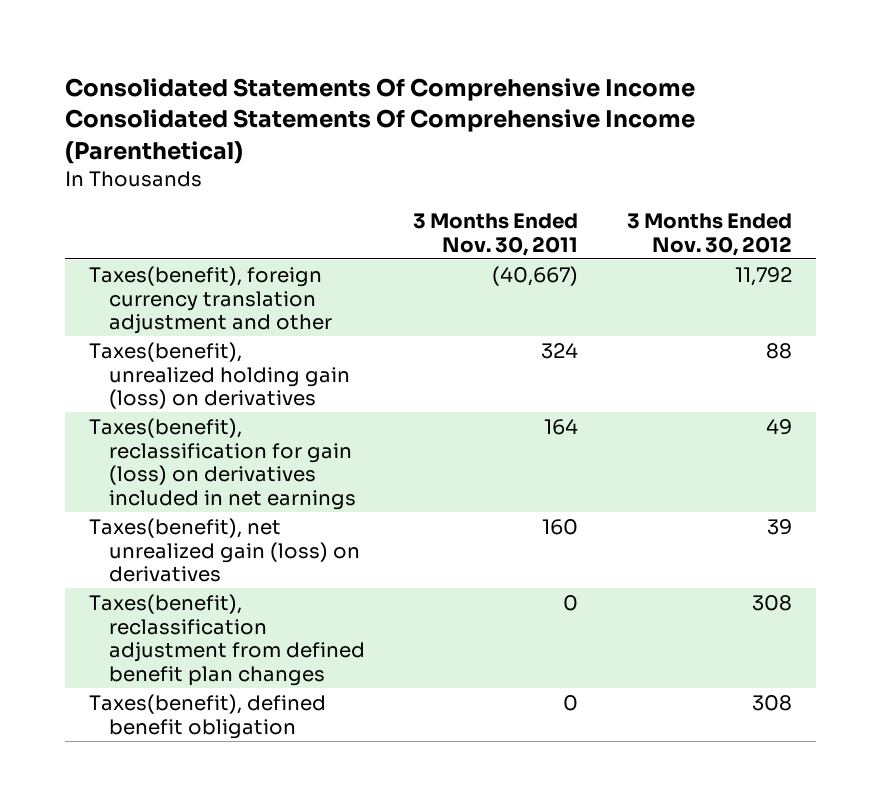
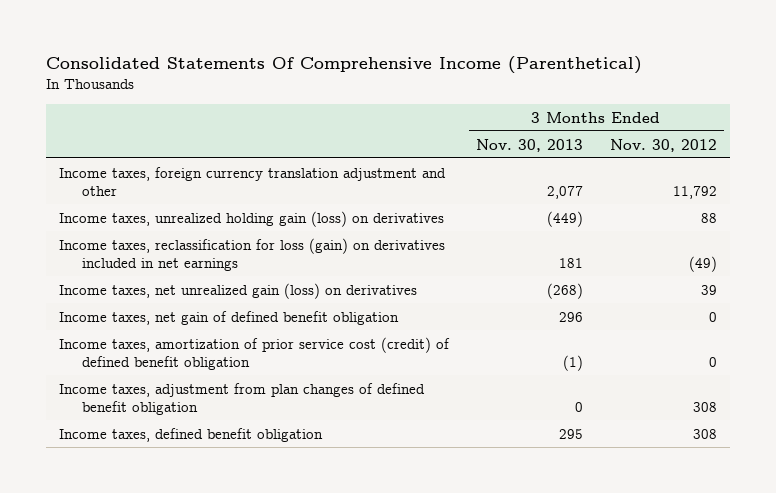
- Consolidated Statements Of Comprehensive Income Consolidated Statements Of Comprehensive Income (Parenthetical)
+ Consolidated Statements Of Comprehensive Income (Parenthetical)
- | 3 Months Ended Nov. 30, 2011 | 3 Months Ended Nov. 30, 2012
+ | 3 Months Ended Nov. 30, 2013 | 3 Months Ended Nov. 30, 2012
- Taxes(benefit), foreign currency translation adjustment and other | (40,667) | 11,792
- Taxes(benefit), unrealized holding gain (loss) on derivatives | 324 | 88
- Taxes(benefit), reclassification for gain (loss) on derivatives included in net earnings | 164 | 49
- Taxes(benefit), net unrealized gain (loss) on derivatives | 160 | 39
- Taxes(benefit), reclassification adjustment from defined benefit plan changes | 0 | 308
- Taxes(benefit), defined benefit obligation | 0 | 308
+ Income taxes, foreign currency translation adjustment and other | 2,077 | 11,792
+ Income taxes, unrealized holding gain (loss) on derivatives | (449) | 88
+ Income taxes, reclassification for loss (gain) on derivatives included in net earnings | 181 | (49)
+ Income taxes, net unrealized gain (loss) on derivatives | (268) | 39
+ Income taxes, net gain of defined benefit obligation | 296 | 0
+ Income taxes, amortization of prior service cost (credit) of defined benefit obligation | (1) | 0
+ Income taxes, adjustment from plan changes of defined benefit obligation | 0 | 308
+ Income taxes, defined benefit obligation | 295 | 308

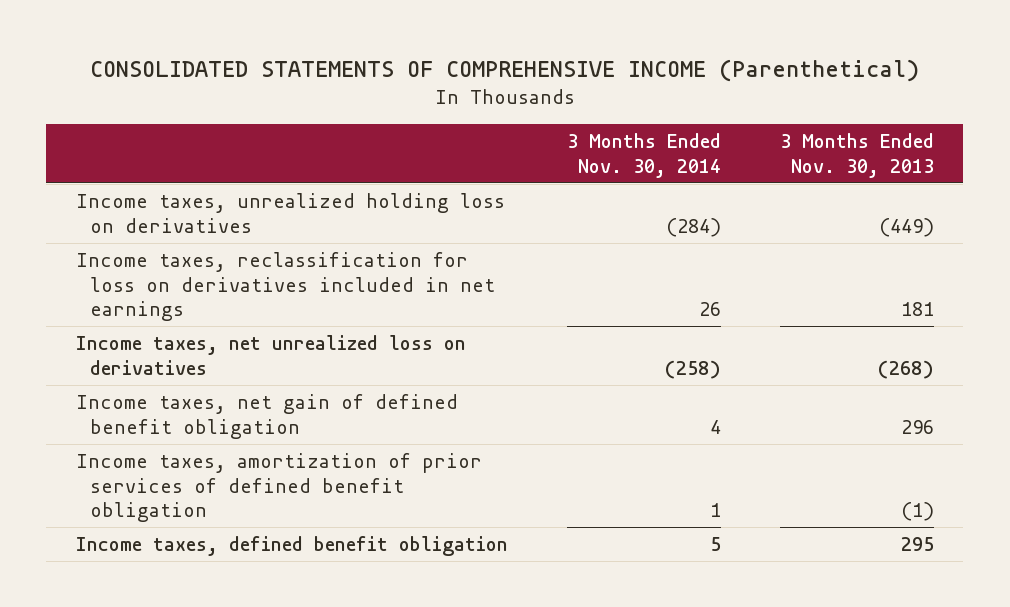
- Consolidated Statements Of Comprehensive Income (Parenthetical)
+ CONSOLIDATED STATEMENTS OF COMPREHENSIVE INCOME (Parenthetical)
- | 3 Months Ended Nov. 30, 2013 | 3 Months Ended Nov. 30, 2012
+ | 3 Months Ended Nov. 30, 2014 | 3 Months Ended Nov. 30, 2013
- Income taxes, foreign currency translation adjustment and other | 2,077 | 11,792
- Income taxes, unrealized holding gain (loss) on derivatives | (449) | 88
- Income taxes, reclassification for loss (gain) on derivatives included in net earnings | 181 | (49)
- Income taxes, net unrealized gain (loss) on derivatives | (268) | 39
+ Income taxes, unrealized holding loss on derivatives | (284) | (449)
+ Income taxes, reclassification for loss on derivatives included in net earnings | 26 | 181
+ Income taxes, net unrealized loss on derivatives | (258) | (268)
- Income taxes, amortization of prior service cost (credit) of defined benefit obligation | (1) | 0
- Income taxes, adjustment from plan changes of defined benefit obligation | 0 | 308
+ Income taxes, amortization of prior services of defined benefit obligation | 1 | (1)

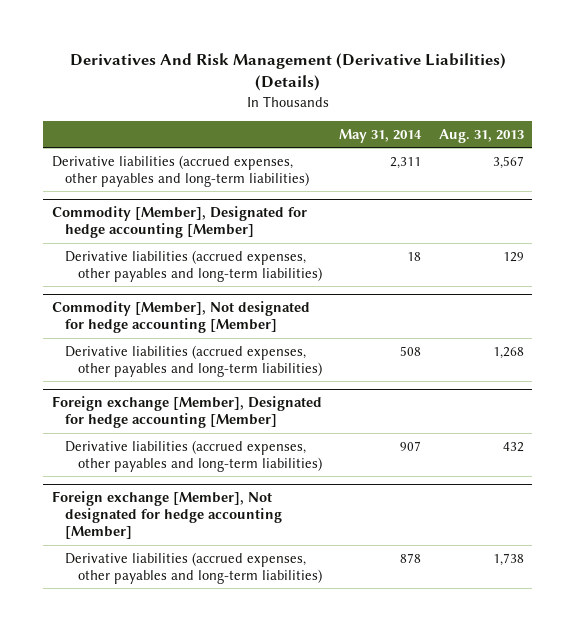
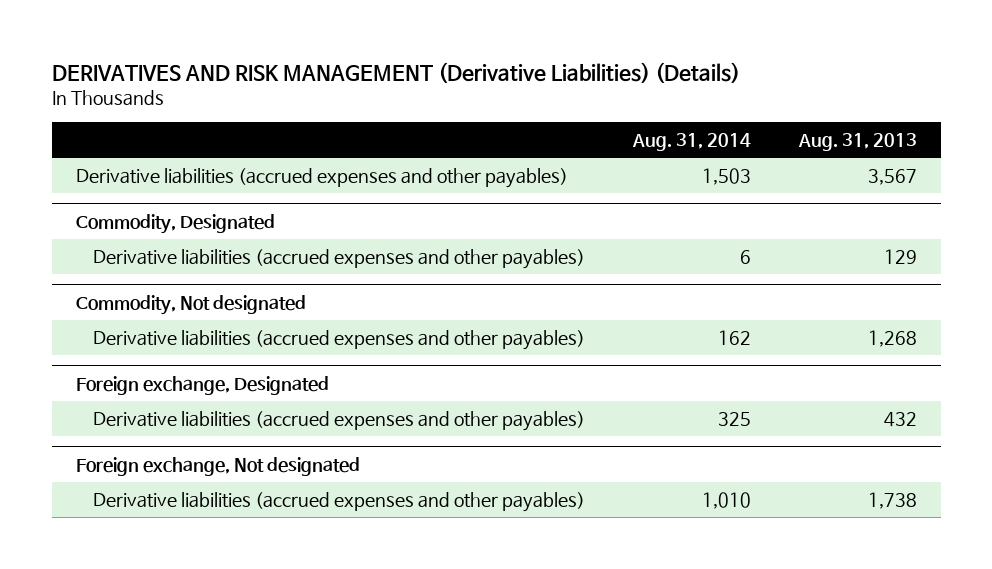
- Derivatives And Risk Management (Derivative Liabilities) (Details)
+ DERIVATIVES AND RISK MANAGEMENT (Derivative Liabilities) (Details)
- | May 31, 2014 | Aug. 31, 2013
+ | Aug. 31, 2014 | Aug. 31, 2013
- Derivative liabilities (accrued expenses, other payables and long-term liabilities) | 2,311 | 3,567
- Commodity [Member], Designated for hedge accounting [Member]
- Derivative liabilities (accrued expenses, other payables and long-term liabilities) | 18 | 129
- Commodity [Member], Not designated for hedge accounting [Member]
- Derivative liabilities (accrued expenses, other payables and long-term liabilities) | 508 | 1,268
- Foreign exchange [Member], Designated for hedge accounting [Member]
- Derivative liabilities (accrued expenses, other payables and long-term liabilities) | 907 | 432
- Foreign exchange [Member], Not designated for hedge accounting [Member]
- Derivative liabilities (accrued expenses, other payables and long-term liabilities) | 878 | 1,738
+ Derivative liabilities (accrued expenses and other payables) | 1,503 | 3,567
+ Commodity, Designated
+ Derivative liabilities (accrued expenses and other payables) | 6 | 129
+ Commodity, Not designated
+ Derivative liabilities (accrued expenses and other payables) | 162 | 1,268
+ Foreign exchange, Designated
+ Derivative liabilities (accrued expenses and other payables) | 325 | 432
+ Foreign exchange, Not designated
+ Derivative liabilities (accrued expenses and other payables) | 1,010 | 1,738

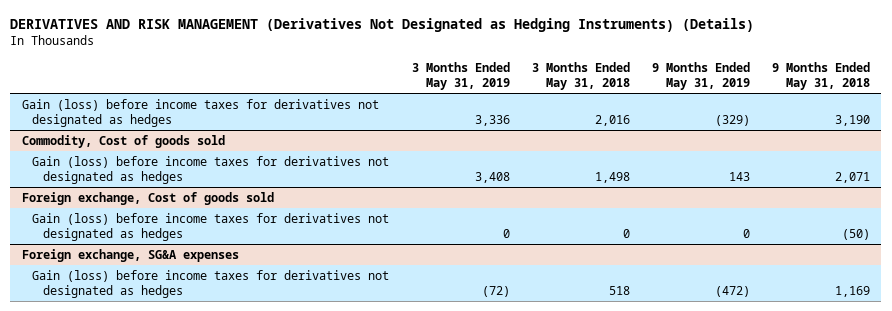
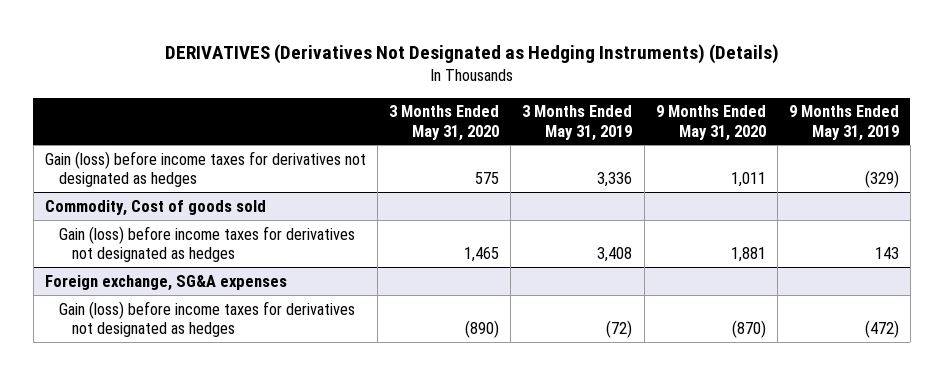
- DERIVATIVES AND RISK MANAGEMENT (Derivatives Not Designated as Hedging Instruments) (Details)
+ DERIVATIVES (Derivatives Not Designated as Hedging Instruments) (Details)
- | 3 Months Ended May 31, 2019 | 3 Months Ended May 31, 2018 | 9 Months Ended May 31, 2019 | 9 Months Ended May 31, 2018
+ | 3 Months Ended May 31, 2020 | 3 Months Ended May 31, 2019 | 9 Months Ended May 31, 2020 | 9 Months Ended May 31, 2019
- Foreign exchange, Cost of goods sold
- Gain (loss) before income taxes for derivatives not designated as hedges | 0 | 0 | 0 | (50)

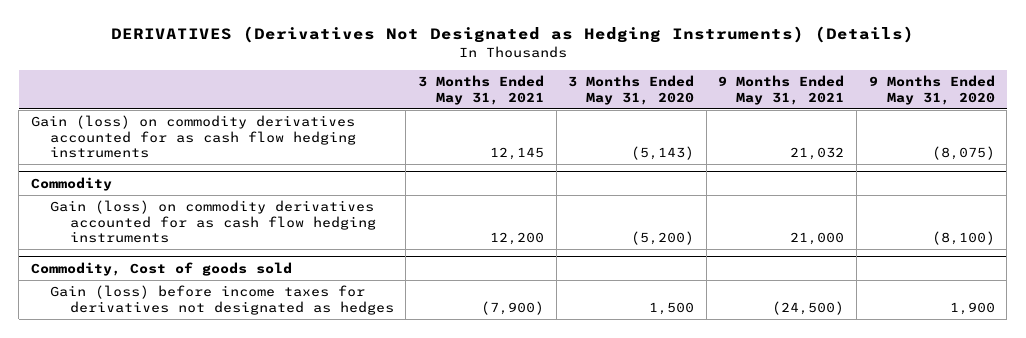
- | 3 Months Ended May 31, 2020 | 3 Months Ended May 31, 2019 | 9 Months Ended May 31, 2020 | 9 Months Ended May 31, 2019
+ | 3 Months Ended May 31, 2021 | 3 Months Ended May 31, 2020 | 9 Months Ended May 31, 2021 | 9 Months Ended May 31, 2020
- Gain (loss) before income taxes for derivatives not designated as hedges | 575 | 3,336 | 1,011 | (329)
+ Gain (loss) on commodity derivatives accounted for as cash flow hedging instruments | 12,145 | (5,143) | 21,032 | (8,075)
+ Commodity
+ Gain (loss) on commodity derivatives accounted for as cash flow hedging instruments | 12,200 | (5,200) | 21,000 | (8,100)
@ Commodity, Cost of goods sold
- Gain (loss) before income taxes for derivatives not designated as hedges | 1,465 | 3,408 | 1,881 | 143
- Foreign exchange, SG&A expenses
- Gain (loss) before income taxes for derivatives not designated as hedges | (890) | (72) | (870) | (472)
@ Commodity, Cost of goods sold
+ Gain (loss) before income taxes for derivatives not designated as hedges | (7,900) | 1,500 | (24,500) | 1,900

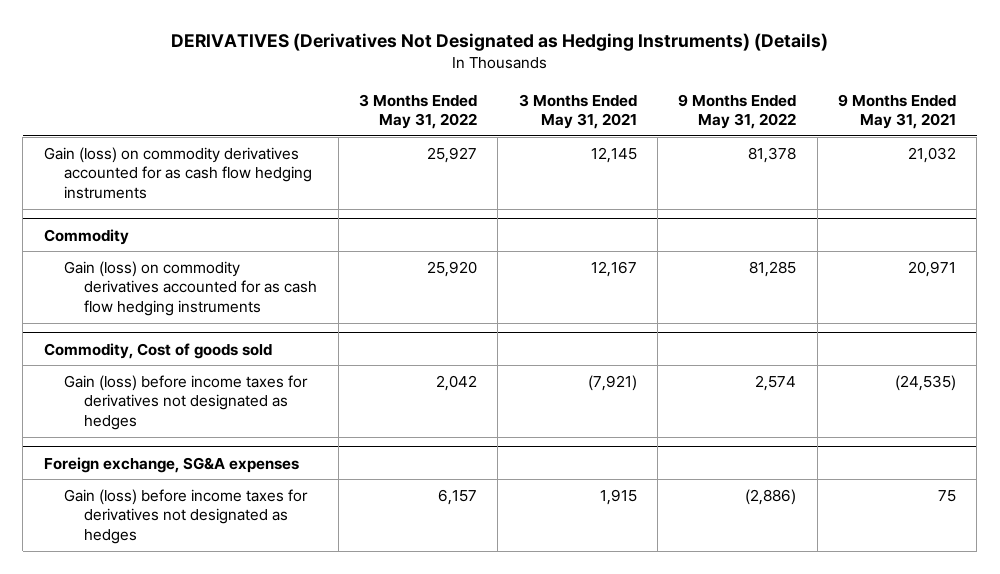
- | 3 Months Ended May 31, 2021 | 3 Months Ended May 31, 2020 | 9 Months Ended May 31, 2021 | 9 Months Ended May 31, 2020
+ | 3 Months Ended May 31, 2022 | 3 Months Ended May 31, 2021 | 9 Months Ended May 31, 2022 | 9 Months Ended May 31, 2021
@ Commodity
- Gain (loss) on commodity derivatives accounted for as cash flow hedging instruments | 12,200 | (5,200) | 21,000 | (8,100)
+ Gain (loss) on commodity derivatives accounted for as cash flow hedging instruments | 25,920 | 12,167 | 81,285 | 20,971
@ Commodity, Cost of goods sold
- Gain (loss) before income taxes for derivatives not designated as hedges | (7,900) | 1,500 | (24,500) | 1,900
+ Gain (loss) before income taxes for derivatives not designated as hedges | 2,042 | (7,921) | 2,574 | (24,535)
+ Foreign exchange, SG&A expenses
+ Gain (loss) before income taxes for derivatives not designated as hedges | 6,157 | 1,915 | (2,886) | 75

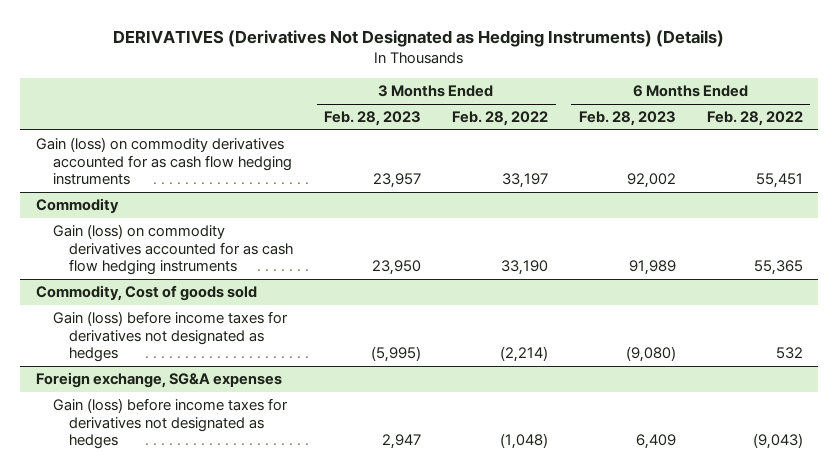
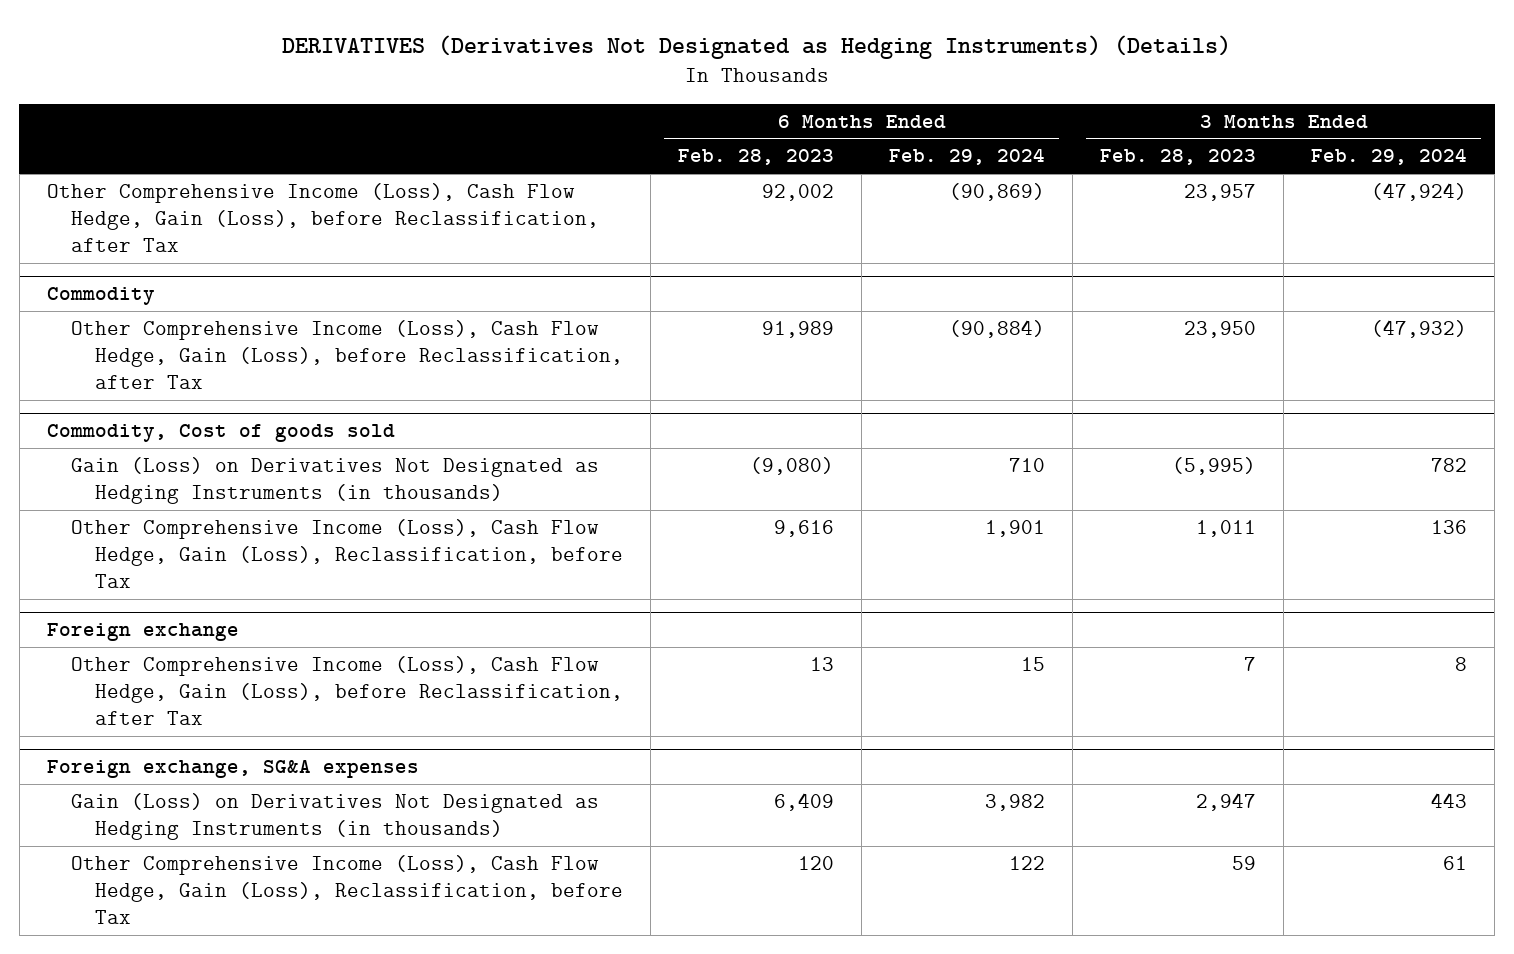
- | 3 Months Ended Feb. 28, 2023 | 3 Months Ended Feb. 28, 2022 | 6 Months Ended Feb. 28, 2023 | 6 Months Ended Feb. 28, 2022
+ | 6 Months Ended Feb. 28, 2023 | 6 Months Ended Feb. 29, 2024 | 3 Months Ended Feb. 28, 2023 | 3 Months Ended Feb. 29, 2024
- Gain (loss) on commodity derivatives accounted for as cash flow hedging instruments | 23,957 | 33,197 | 92,002 | 55,451
+ Other Comprehensive Income (Loss), Cash Flow Hedge, Gain (Loss), before Reclassification, after Tax | 92,002 | (90,869) | 23,957 | (47,924)
@ Commodity
- Gain (loss) on commodity derivatives accounted for as cash flow hedging instruments | 23,950 | 33,190 | 91,989 | 55,365
+ Other Comprehensive Income (Loss), Cash Flow Hedge, Gain (Loss), before Reclassification, after Tax | 91,989 | (90,884) | 23,950 | (47,932)
@ Commodity, Cost of goods sold
- Gain (loss) before income taxes for derivatives not designated as hedges | (5,995) | (2,214) | (9,080) | 532
+ Gain (Loss) on Derivatives Not Designated as Hedging Instruments (in thousands) | (9,080) | 710 | (5,995) | 782
+ Other Comprehensive Income (Loss), Cash Flow Hedge, Gain (Loss), Reclassification, before Tax | 9,616 | 1,901 | 1,011 | 136
+ Foreign exchange
+ Other Comprehensive Income (Loss), Cash Flow Hedge, Gain (Loss), before Reclassification, after Tax | 13 | 15 | 7 | 8
@ Foreign exchange, SG&A expenses
- Gain (loss) before income taxes for derivatives not designated as hedges | 2,947 | (1,048) | 6,409 | (9,043)
+ Gain (Loss) on Derivatives Not Designated as Hedging Instruments (in thousands) | 6,409 | 3,982 | 2,947 | 443
+ Other Comprehensive Income (Loss), Cash Flow Hedge, Gain (Loss), Reclassification, before Tax | 120 | 122 | 59 | 61

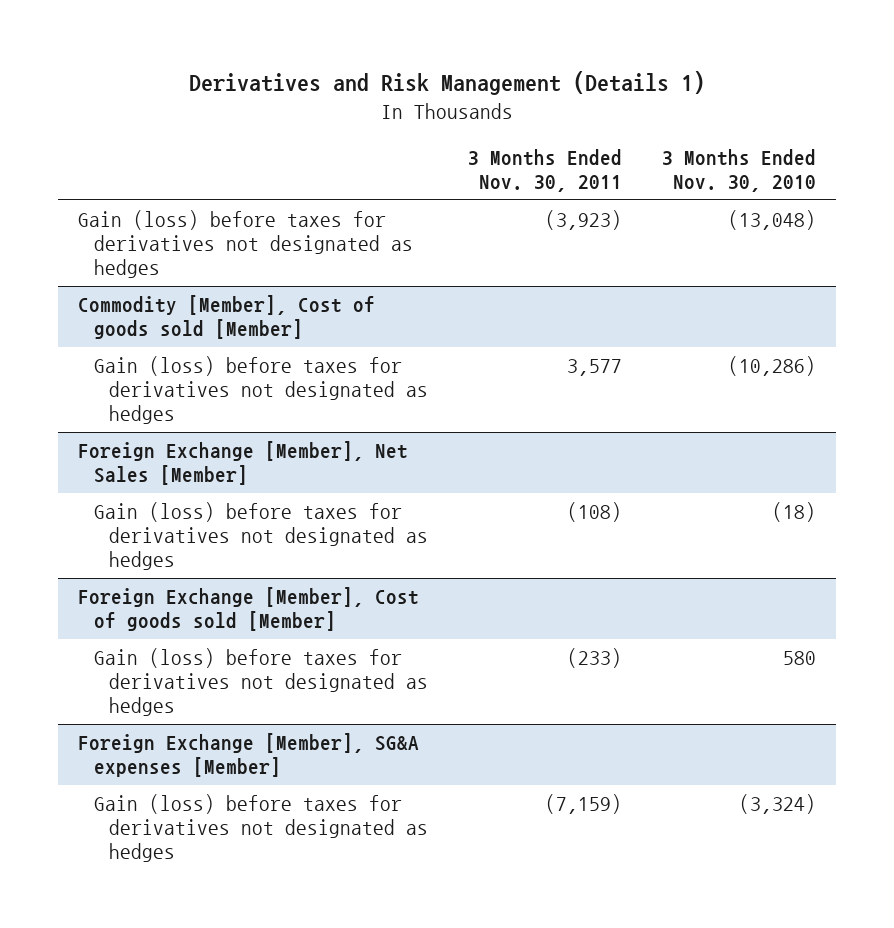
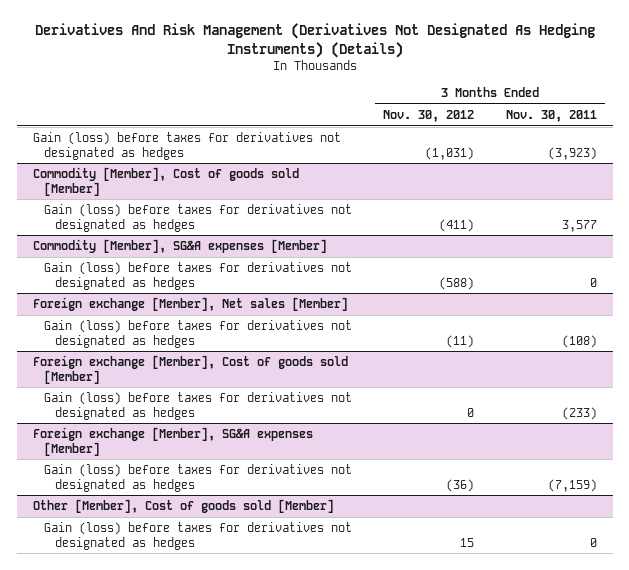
- Derivatives and Risk Management (Details 1)
+ Derivatives And Risk Management (Derivatives Not Designated As Hedging Instruments) (Details)
- | 3 Months Ended Nov. 30, 2011 | 3 Months Ended Nov. 30, 2010
+ | 3 Months Ended Nov. 30, 2012 | 3 Months Ended Nov. 30, 2011
- Foreign Exchange [Member], Net Sales [Member]
+ Commodity [Member], SG&A expenses [Member]
+ Gain (loss) before taxes for derivatives not designated as hedges | (588) | 0
+ Foreign exchange [Member], Net sales [Member]
- Foreign Exchange [Member], Cost of goods sold [Member]
+ Foreign exchange [Member], Cost of goods sold [Member]
- Foreign Exchange [Member], SG&A expenses [Member]
+ Foreign exchange [Member], SG&A expenses [Member]
+ Other [Member], Cost of goods sold [Member]
+ Gain (loss) before taxes for derivatives not designated as hedges | 15 | 0

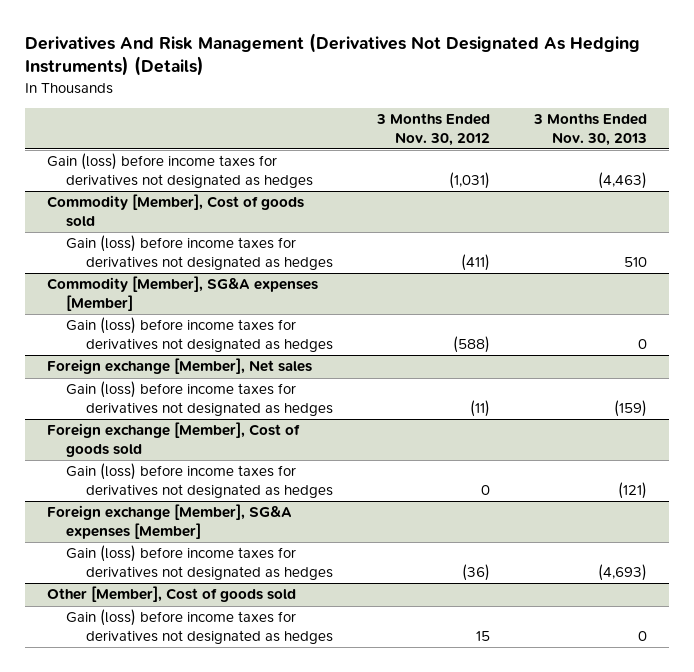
- | 3 Months Ended Nov. 30, 2012 | 3 Months Ended Nov. 30, 2011
+ | 3 Months Ended Nov. 30, 2012 | 3 Months Ended Nov. 30, 2013
- Gain (loss) before taxes for derivatives not designated as hedges | (1,031) | (3,923)
- Commodity [Member], Cost of goods sold [Member]
- Gain (loss) before taxes for derivatives not designated as hedges | (411) | 3,577
+ Gain (loss) before income taxes for derivatives not designated as hedges | (1,031) | (4,463)
+ Commodity [Member], Cost of goods sold
+ Gain (loss) before income taxes for derivatives not designated as hedges | (411) | 510
@ Commodity [Member], SG&A expenses [Member]
- Gain (loss) before taxes for derivatives not designated as hedges | (588) | 0
- Foreign exchange [Member], Net sales [Member]
- Gain (loss) before taxes for derivatives not designated as hedges | (11) | (108)
- Foreign exchange [Member], Cost of goods sold [Member]
- Gain (loss) before taxes for derivatives not designated as hedges | 0 | (233)
@ Commodity [Member], SG&A expenses [Member]
+ Gain (loss) before income taxes for derivatives not designated as hedges | (588) | 0
+ Foreign exchange [Member], Net sales
+ Gain (loss) before income taxes for derivatives not designated as hedges | (11) | (159)
+ Foreign exchange [Member], Cost of goods sold
+ Gain (loss) before income taxes for derivatives not designated as hedges | 0 | (121)
@ Foreign exchange [Member], SG&A expenses [Member]
- Gain (loss) before taxes for derivatives not designated as hedges | (36) | (7,159)
- Other [Member], Cost of goods sold [Member]
- Gain (loss) before taxes for derivatives not designated as hedges | 15 | 0
@ Foreign exchange [Member], SG&A expenses [Member]
+ Gain (loss) before income taxes for derivatives not designated as hedges | (36) | (4,693)
+ Other [Member], Cost of goods sold
+ Gain (loss) before income taxes for derivatives not designated as hedges | 15 | 0

